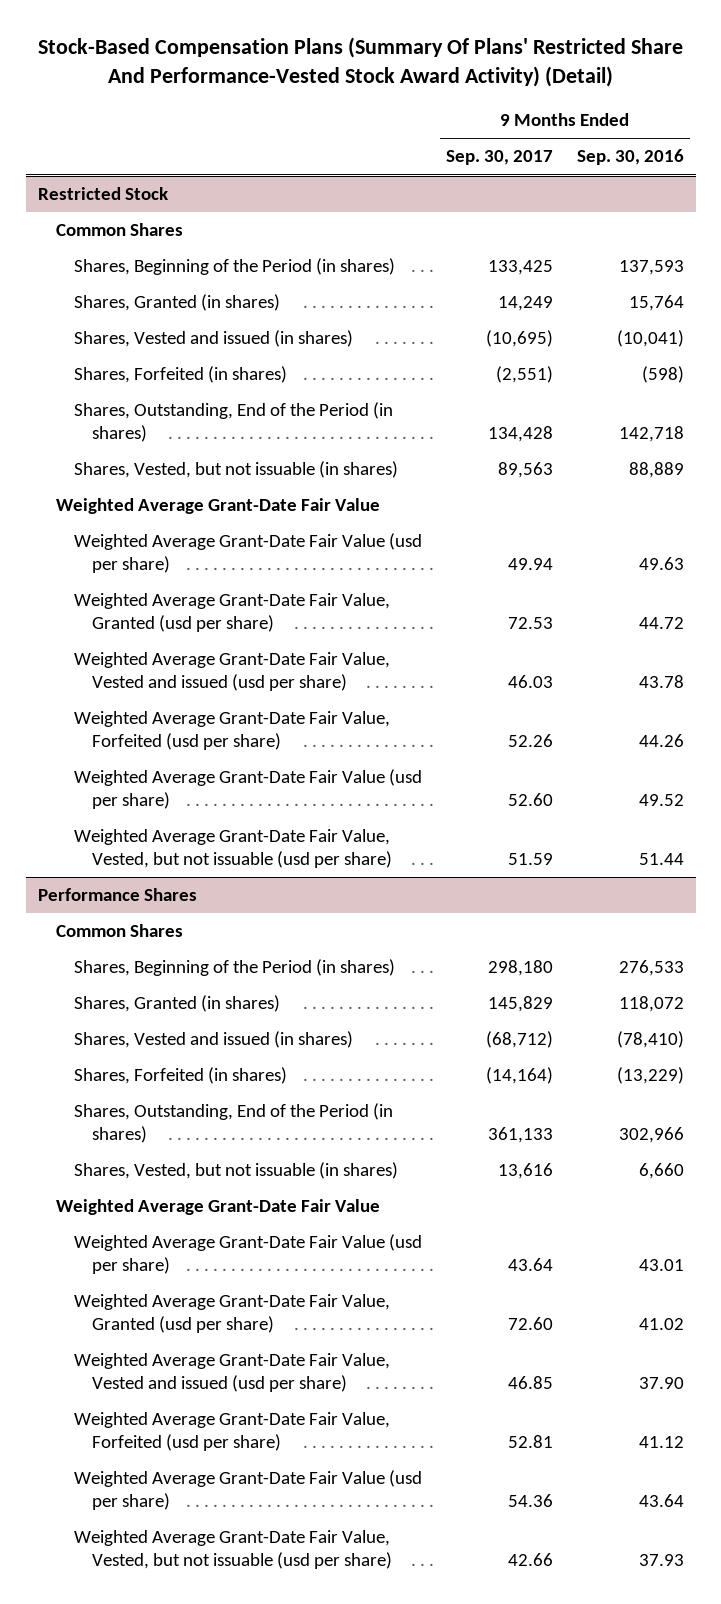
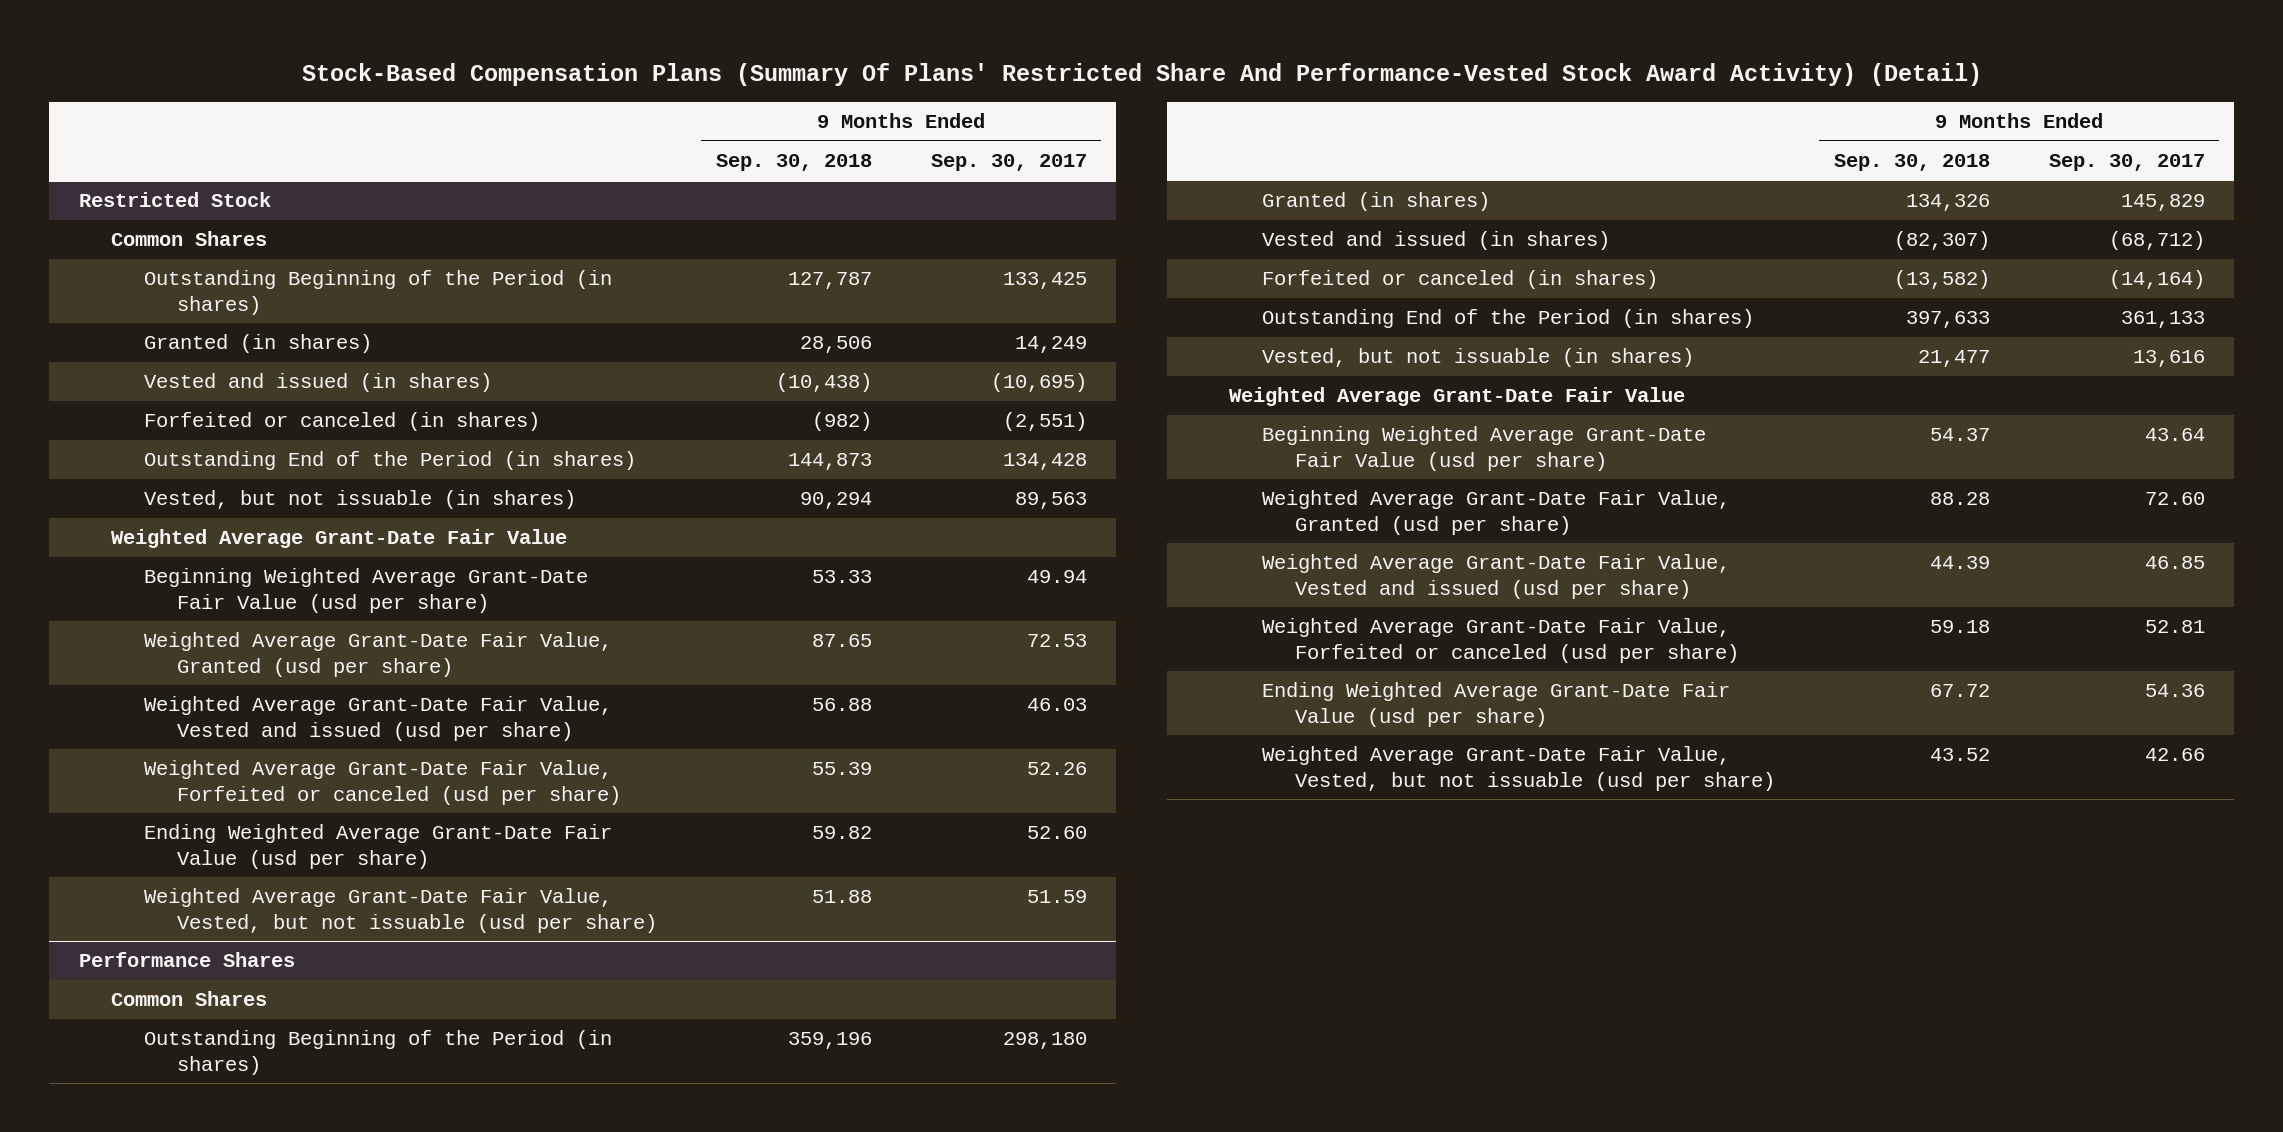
- | 9 Months Ended Sep. 30, 2017 | 9 Months Ended Sep. 30, 2016
+ | 9 Months Ended Sep. 30, 2018 | 9 Months Ended Sep. 30, 2017
@ Restricted Stock
- Shares, Beginning of the Period (in shares) | 133,425 | 137,593
- Shares, Granted (in shares) | 14,249 | 15,764
- Shares, Vested and issued (in shares) | (10,695) | (10,041)
- Shares, Forfeited (in shares) | (2,551) | (598)
- Shares, Outstanding, End of the Period (in shares) | 134,428 | 142,718
- Shares, Vested, but not issuable (in shares) | 89,563 | 88,889
+ Outstanding Beginning of the Period (in shares) | 127,787 | 133,425
+ Granted (in shares) | 28,506 | 14,249
+ Vested and issued (in shares) | (10,438) | (10,695)
+ Forfeited or canceled (in shares) | (982) | (2,551)
+ Outstanding End of the Period (in shares) | 144,873 | 134,428
+ Vested, but not issuable (in shares) | 90,294 | 89,563
- Weighted Average Grant-Date Fair Value (usd per share) | 49.94 | 49.63
+ Beginning Weighted Average Grant-Date Fair Value (usd per share) | 53.33 | 49.94
- Weighted Average Grant-Date Fair Value, Forfeited (usd per share) | 52.26 | 44.26
- Weighted Average Grant-Date Fair Value (usd per share) | 52.60 | 49.52
+ Weighted Average Grant-Date Fair Value, Forfeited or canceled (usd per share) | 55.39 | 52.26
+ Ending Weighted Average Grant-Date Fair Value (usd per share) | 59.82 | 52.60
@ Performance Shares
- Shares, Beginning of the Period (in shares) | 298,180 | 276,533
- Shares, Granted (in shares) | 145,829 | 118,072
- Shares, Vested and issued (in shares) | (68,712) | (78,410)
- Shares, Forfeited (in shares) | (14,164) | (13,229)
- Shares, Outstanding, End of the Period (in shares) | 361,133 | 302,966
- Shares, Vested, but not issuable (in shares) | 13,616 | 6,660
+ Outstanding Beginning of the Period (in shares) | 359,196 | 298,180
+ Granted (in shares) | 134,326 | 145,829
+ Vested and issued (in shares) | (82,307) | (68,712)
+ Forfeited or canceled (in shares) | (13,582) | (14,164)
+ Outstanding End of the Period (in shares) | 397,633 | 361,133
+ Vested, but not issuable (in shares) | 21,477 | 13,616
- Weighted Average Grant-Date Fair Value (usd per share) | 43.64 | 43.01
+ Beginning Weighted Average Grant-Date Fair Value (usd per share) | 54.37 | 43.64
- Weighted Average Grant-Date Fair Value, Forfeited (usd per share) | 52.81 | 41.12
- Weighted Average Grant-Date Fair Value (usd per share) | 54.36 | 43.64
+ Weighted Average Grant-Date Fair Value, Forfeited or canceled (usd per share) | 59.18 | 52.81
+ Ending Weighted Average Grant-Date Fair Value (usd per share) | 67.72 | 54.36

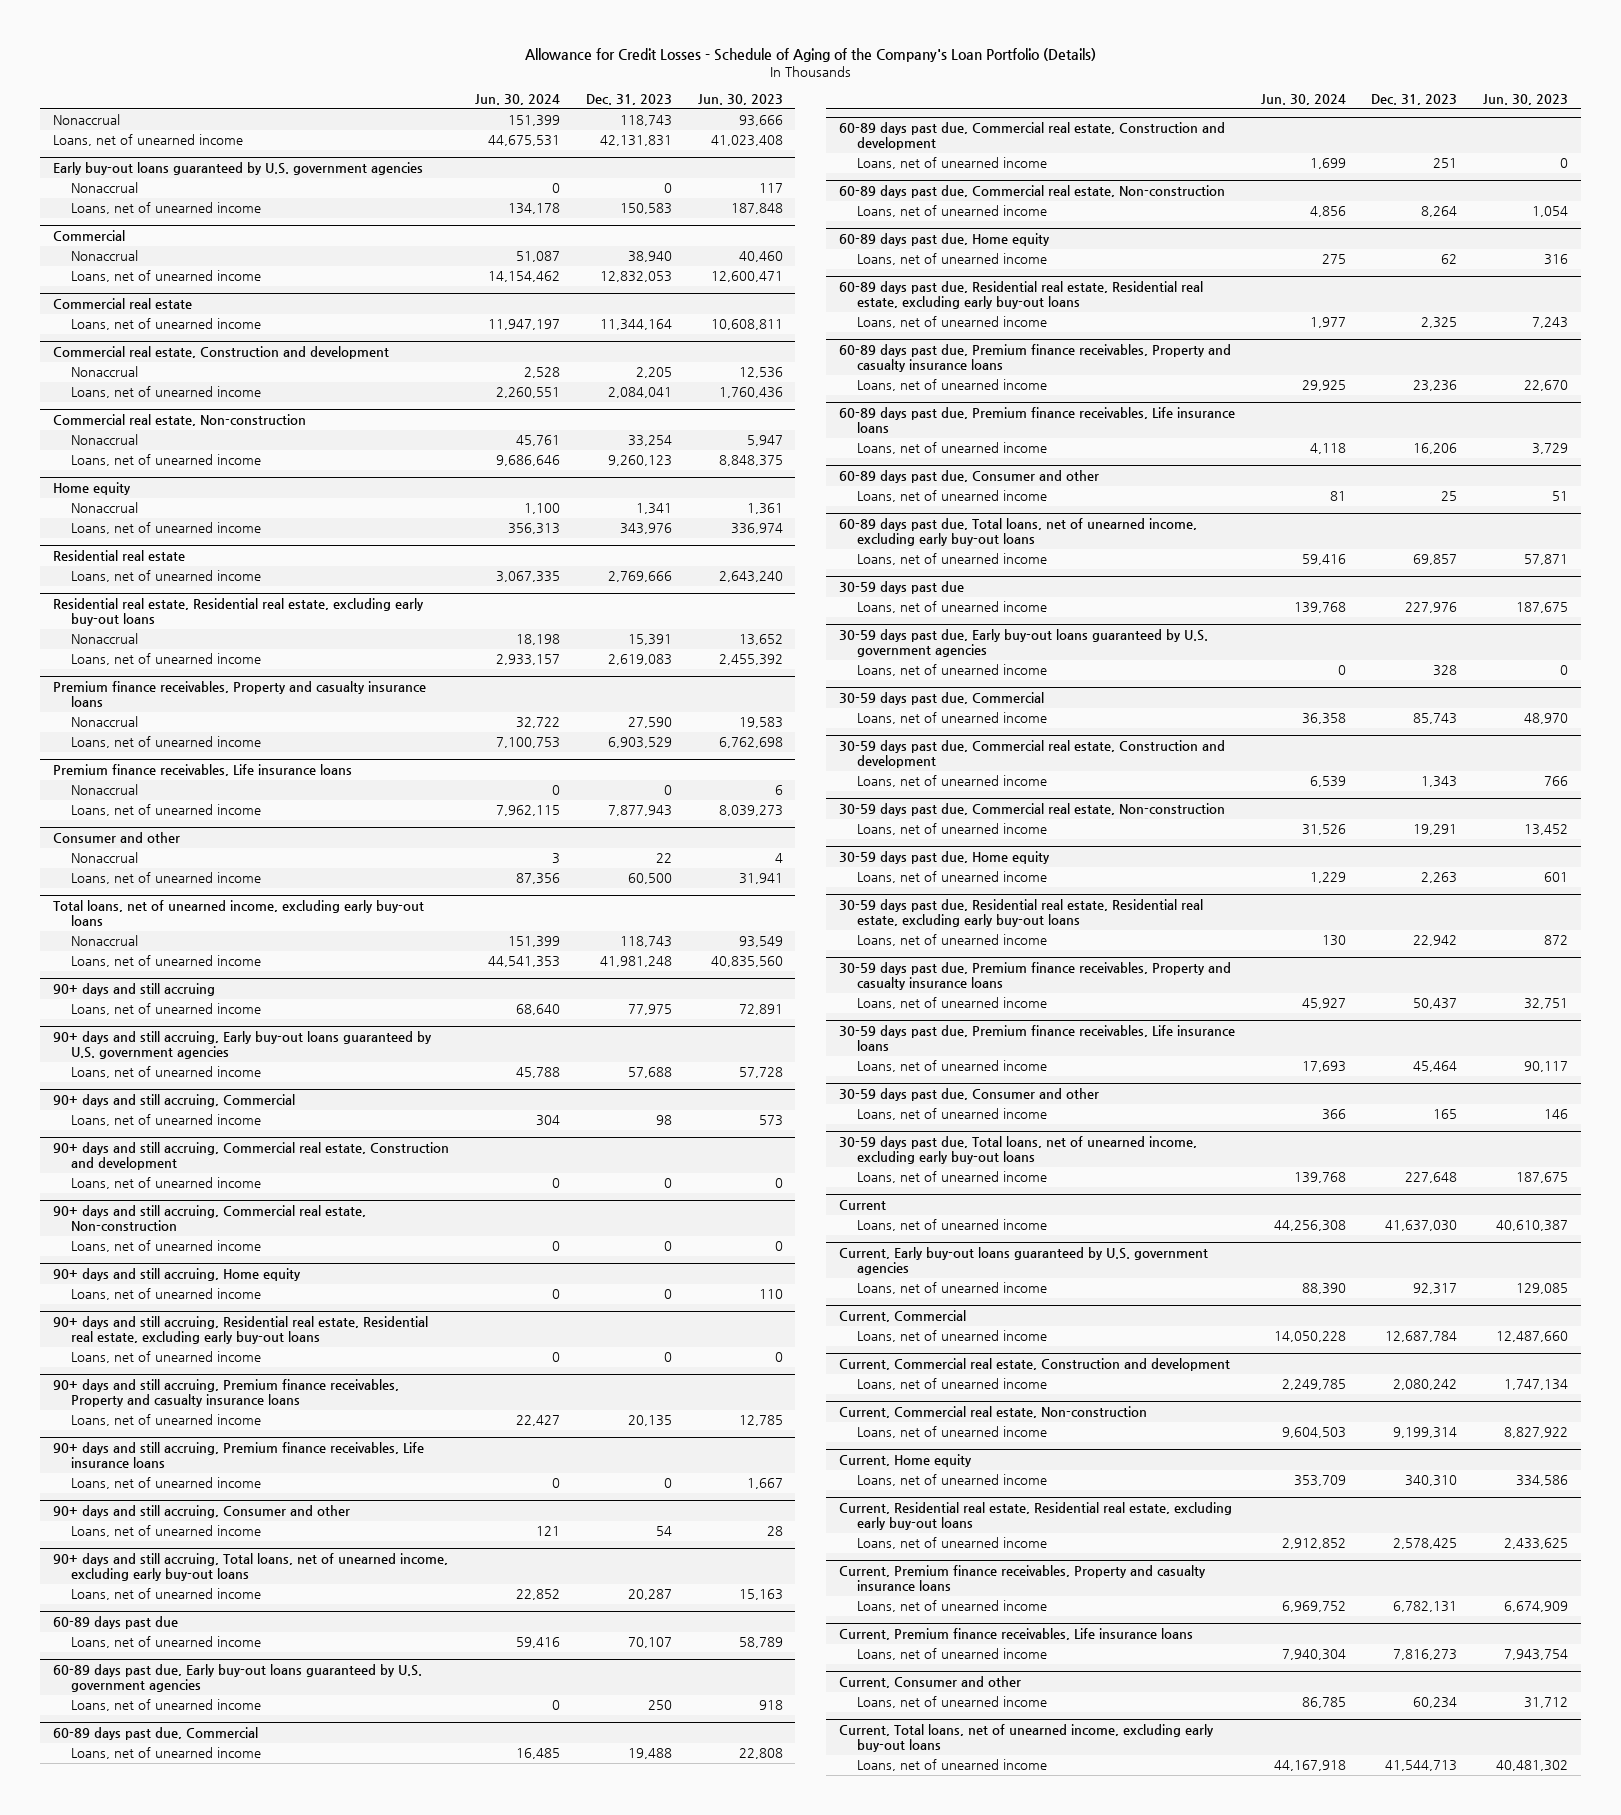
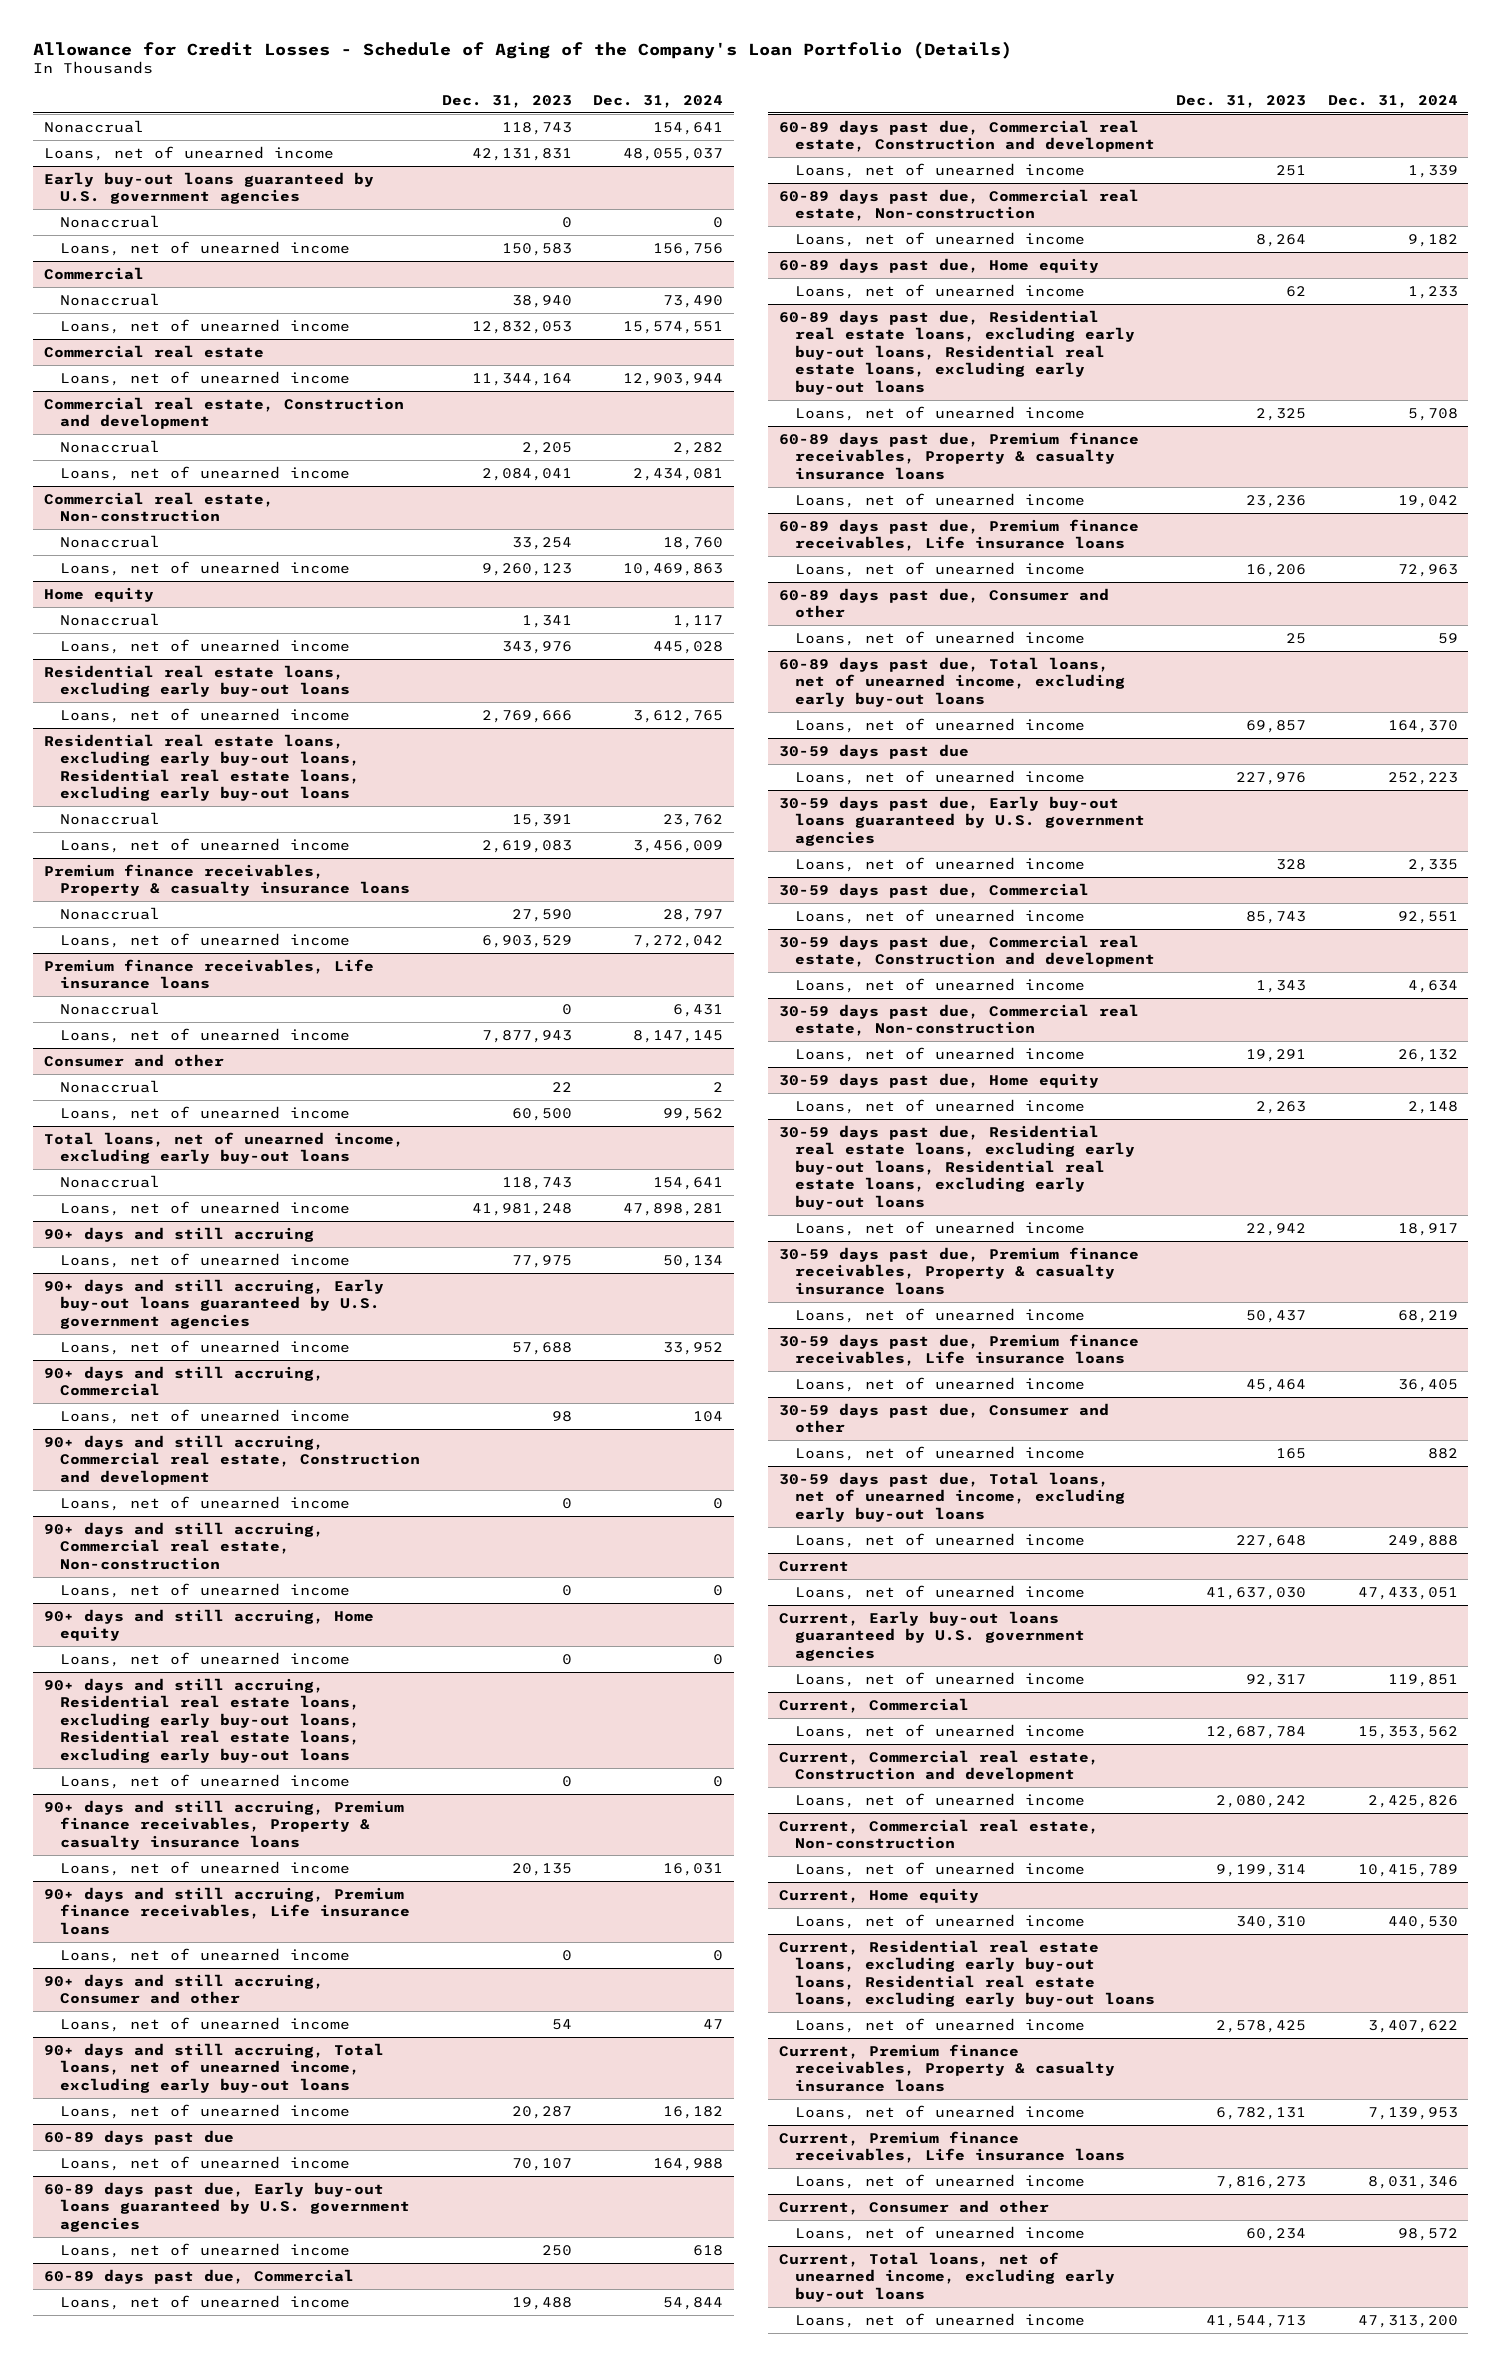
- | Jun. 30, 2024 | Dec. 31, 2023 | Jun. 30, 2023
+ | Dec. 31, 2023 | Dec. 31, 2024
- Residential real estate
+ Residential real estate loans, excluding early buy-out loans
- Residential real estate, Residential real estate, excluding early buy-out loans
+ Residential real estate loans, excluding early buy-out loans, Residential real estate loans, excluding early buy-out loans
- Premium finance receivables, Property and casualty insurance loans
+ Premium finance receivables, Property & casualty insurance loans
- 90+ days and still accruing, Residential real estate, Residential real estate, excluding early buy-out loans
+ 90+ days and still accruing, Residential real estate loans, excluding early buy-out loans, Residential real estate loans, excluding early buy-out loans
- 90+ days and still accruing, Premium finance receivables, Property and casualty insurance loans
+ 90+ days and still accruing, Premium finance receivables, Property & casualty insurance loans
- 60-89 days past due, Residential real estate, Residential real estate, excluding early buy-out loans
+ 60-89 days past due, Residential real estate loans, excluding early buy-out loans, Residential real estate loans, excluding early buy-out loans
- 60-89 days past due, Premium finance receivables, Property and casualty insurance loans
+ 60-89 days past due, Premium finance receivables, Property & casualty insurance loans
- 30-59 days past due, Residential real estate, Residential real estate, excluding early buy-out loans
+ 30-59 days past due, Residential real estate loans, excluding early buy-out loans, Residential real estate loans, excluding early buy-out loans
- 30-59 days past due, Premium finance receivables, Property and casualty insurance loans
+ 30-59 days past due, Premium finance receivables, Property & casualty insurance loans
- Current, Residential real estate, Residential real estate, excluding early buy-out loans
+ Current, Residential real estate loans, excluding early buy-out loans, Residential real estate loans, excluding early buy-out loans
- Current, Premium finance receivables, Property and casualty insurance loans
+ Current, Premium finance receivables, Property & casualty insurance loans

